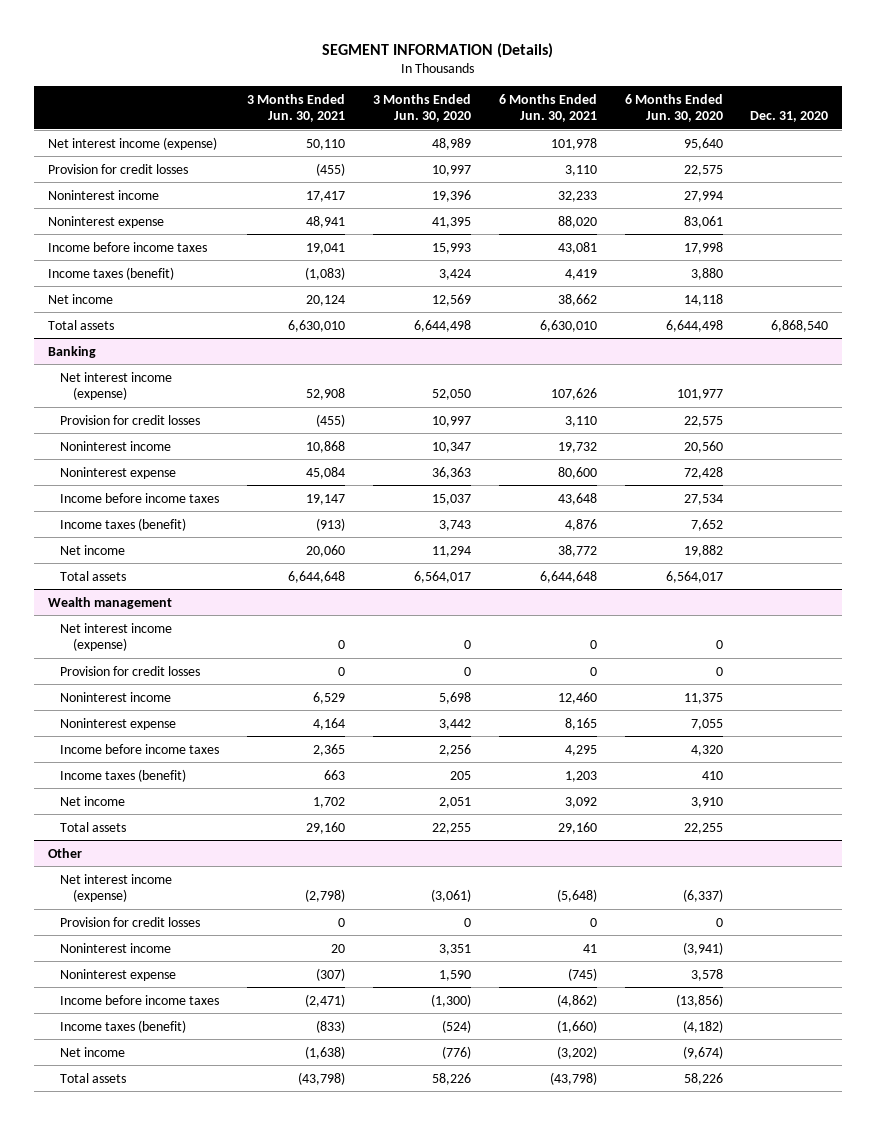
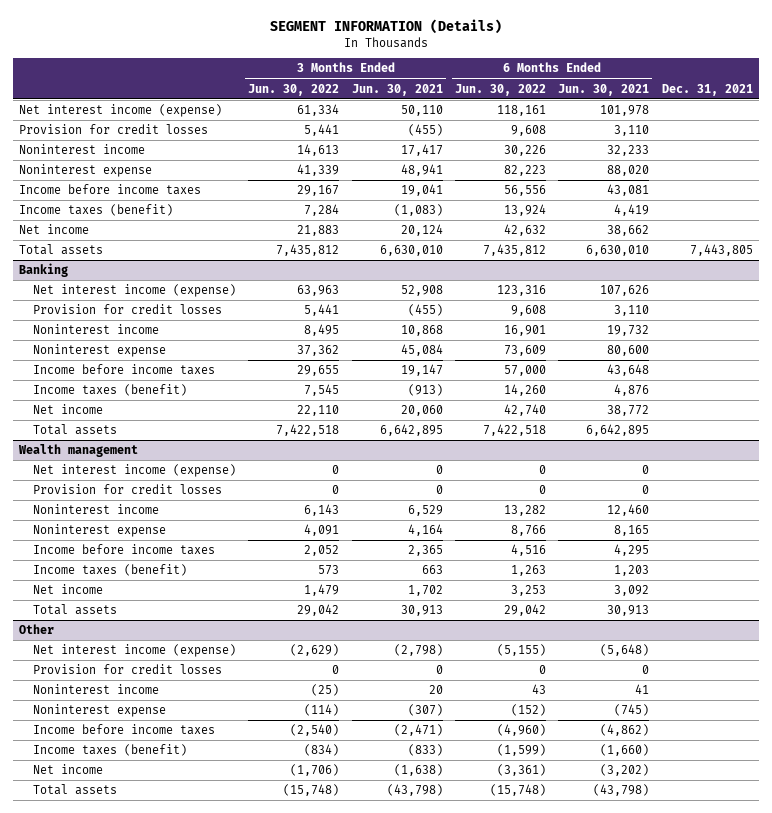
- | 3 Months Ended Jun. 30, 2021 | 3 Months Ended Jun. 30, 2020 | 6 Months Ended Jun. 30, 2021 | 6 Months Ended Jun. 30, 2020 | Dec. 31, 2020
+ | 3 Months Ended Jun. 30, 2022 | 3 Months Ended Jun. 30, 2021 | 6 Months Ended Jun. 30, 2022 | 6 Months Ended Jun. 30, 2021 | Dec. 31, 2021
@ Banking
- Total assets | 6,644,648 | 6,564,017 | 6,644,648 | 6,564,017 |
+ Total assets | 7,422,518 | 6,642,895 | 7,422,518 | 6,642,895 |
@ Wealth management
- Total assets | 29,160 | 22,255 | 29,160 | 22,255 |
+ Total assets | 29,042 | 30,913 | 29,042 | 30,913 |

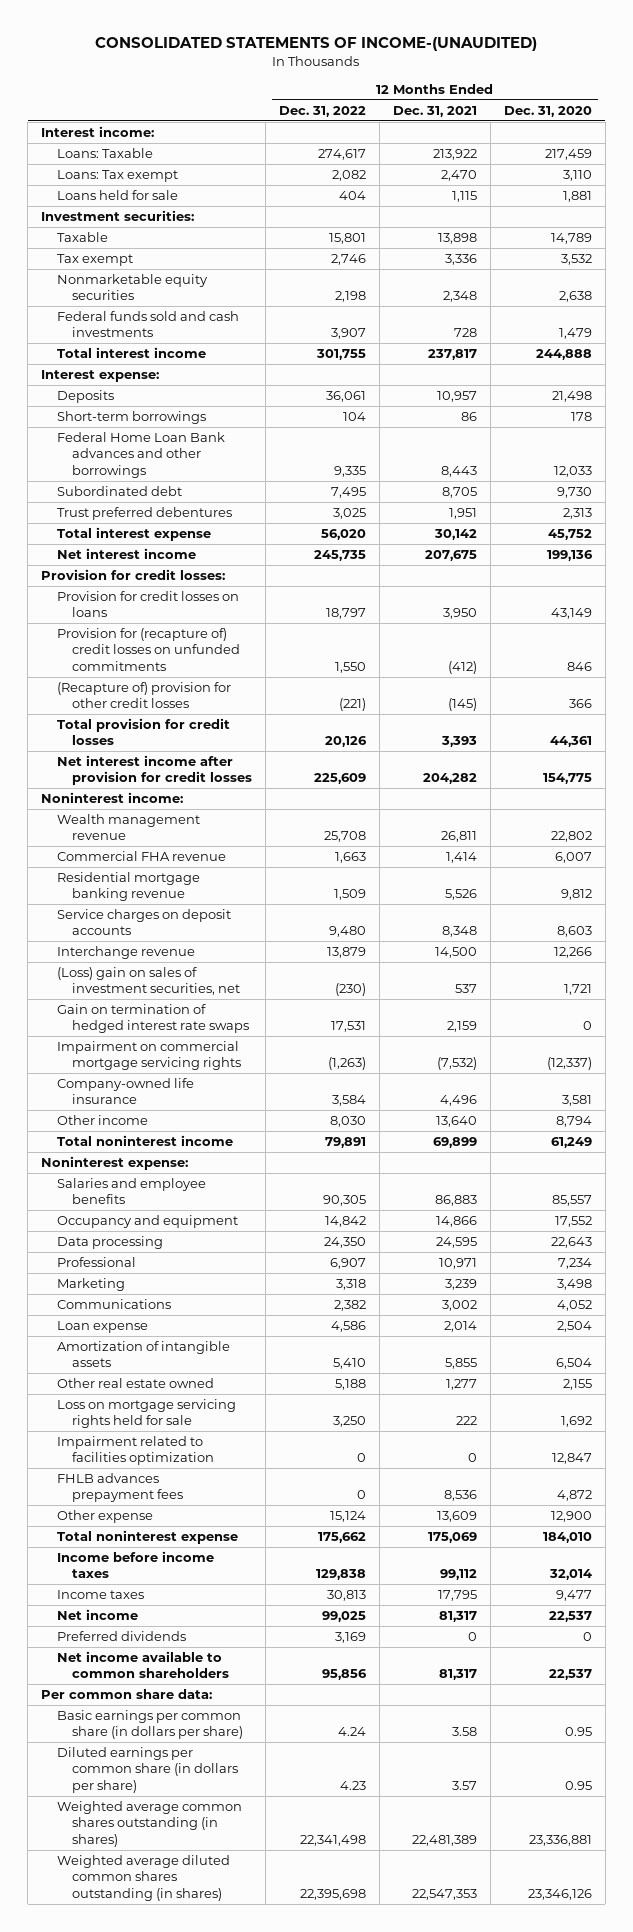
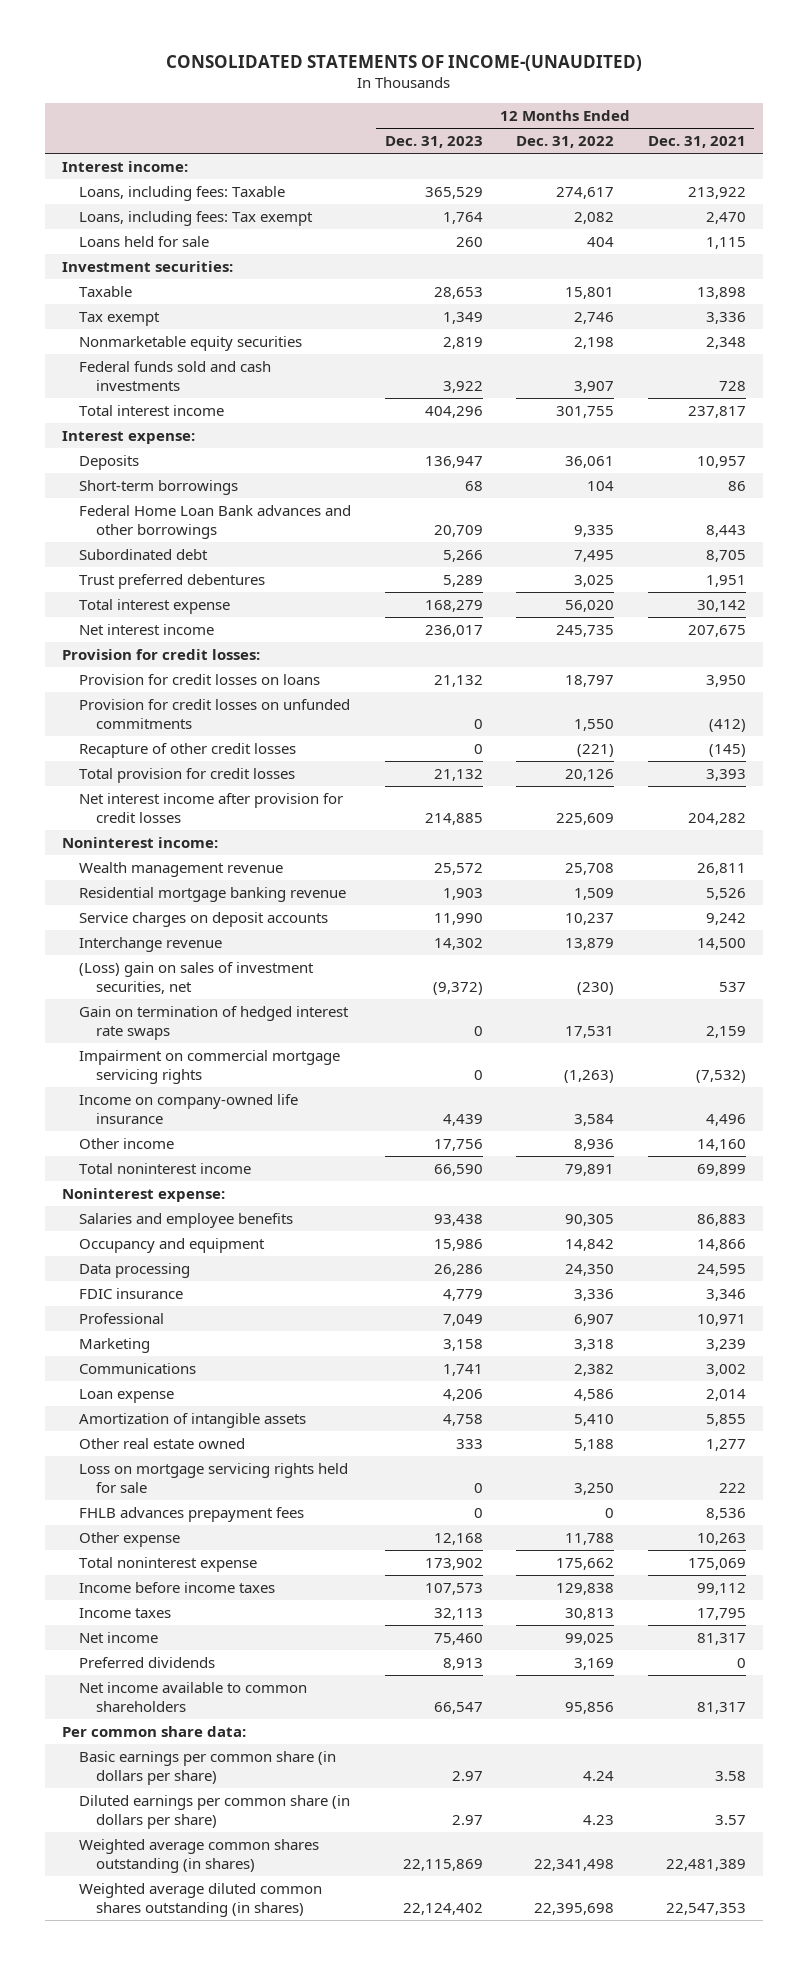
- | 12 Months Ended Dec. 31, 2022 | 12 Months Ended Dec. 31, 2021 | 12 Months Ended Dec. 31, 2020
+ | 12 Months Ended Dec. 31, 2023 | 12 Months Ended Dec. 31, 2022 | 12 Months Ended Dec. 31, 2021
- Loans: Taxable | 274,617 | 213,922 | 217,459
- Loans: Tax exempt | 2,082 | 2,470 | 3,110
+ Loans, including fees: Taxable | 365,529 | 274,617 | 213,922
+ Loans, including fees: Tax exempt | 1,764 | 2,082 | 2,470
- Provision for (recapture of) credit losses on unfunded commitments | 1,550 | (412) | 846
- (Recapture of) provision for other credit losses | (221) | (145) | 366
+ Provision for credit losses on unfunded commitments | 0 | 1,550 | (412)
+ Recapture of other credit losses | 0 | (221) | (145)
- Commercial FHA revenue | 1,663 | 1,414 | 6,007
- Service charges on deposit accounts | 9,480 | 8,348 | 8,603
+ Service charges on deposit accounts | 11,990 | 10,237 | 9,242
- Company-owned life insurance | 3,584 | 4,496 | 3,581
- Other income | 8,030 | 13,640 | 8,794
+ Income on company-owned life insurance | 4,439 | 3,584 | 4,496
+ Other income | 17,756 | 8,936 | 14,160
+ FDIC insurance | 4,779 | 3,336 | 3,346
- Impairment related to facilities optimization | 0 | 0 | 12,847
- Other expense | 15,124 | 13,609 | 12,900
+ Other expense | 12,168 | 11,788 | 10,263

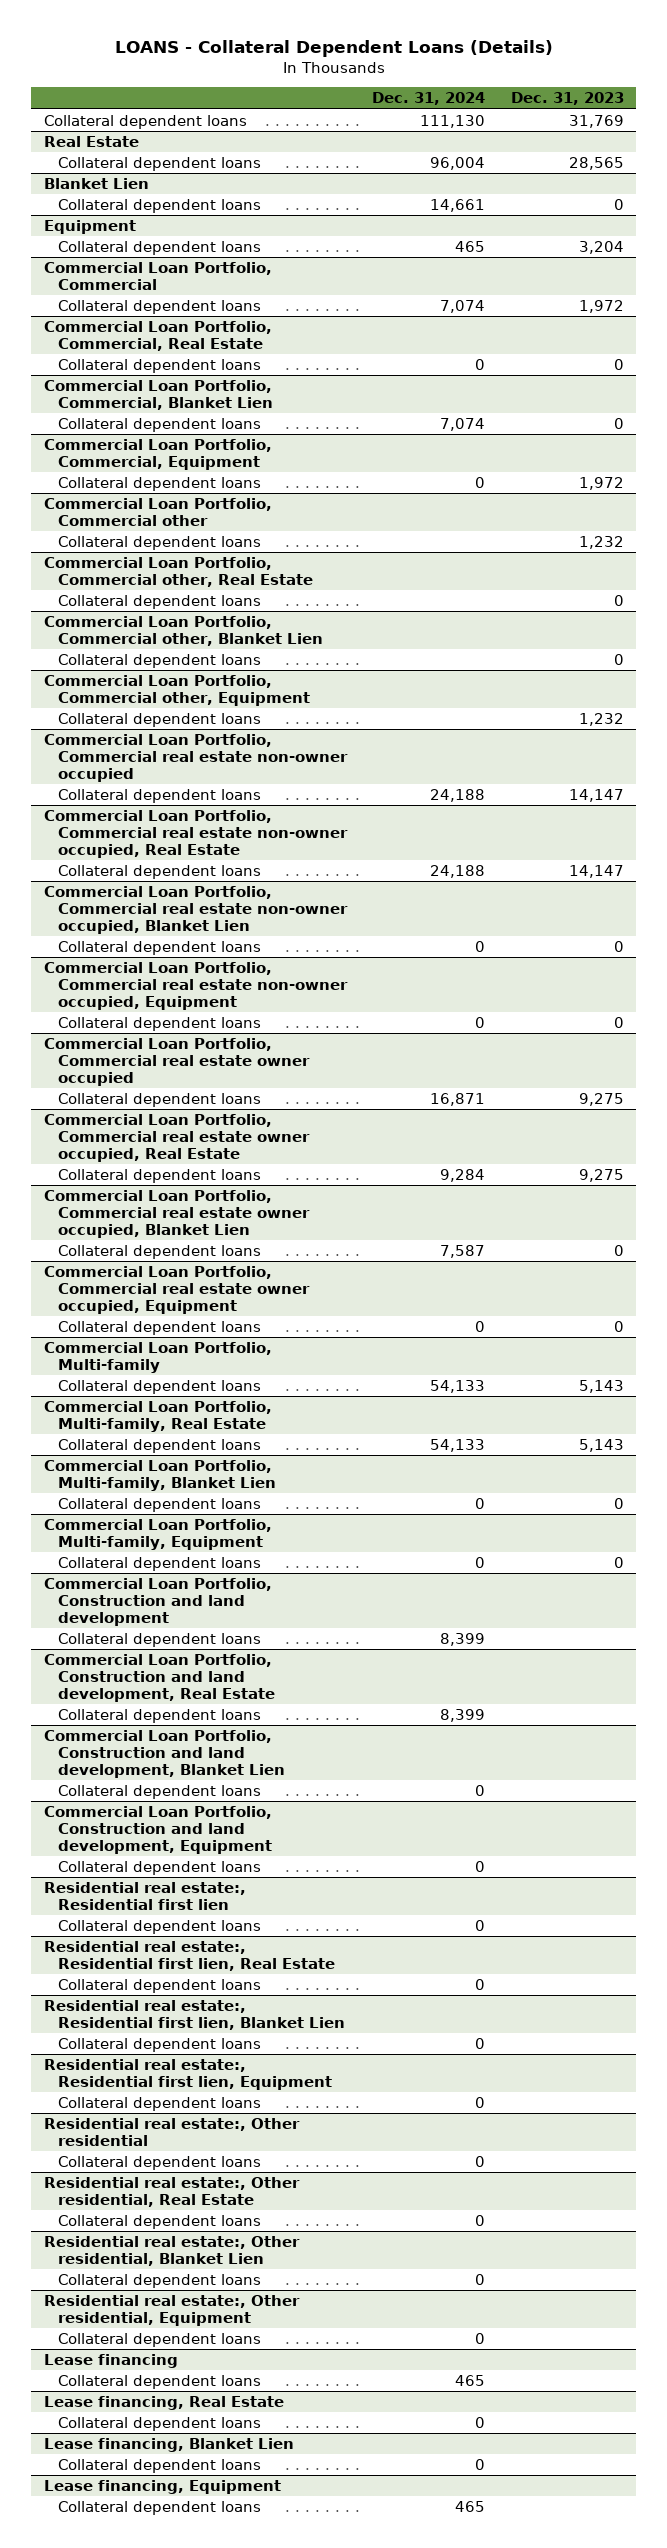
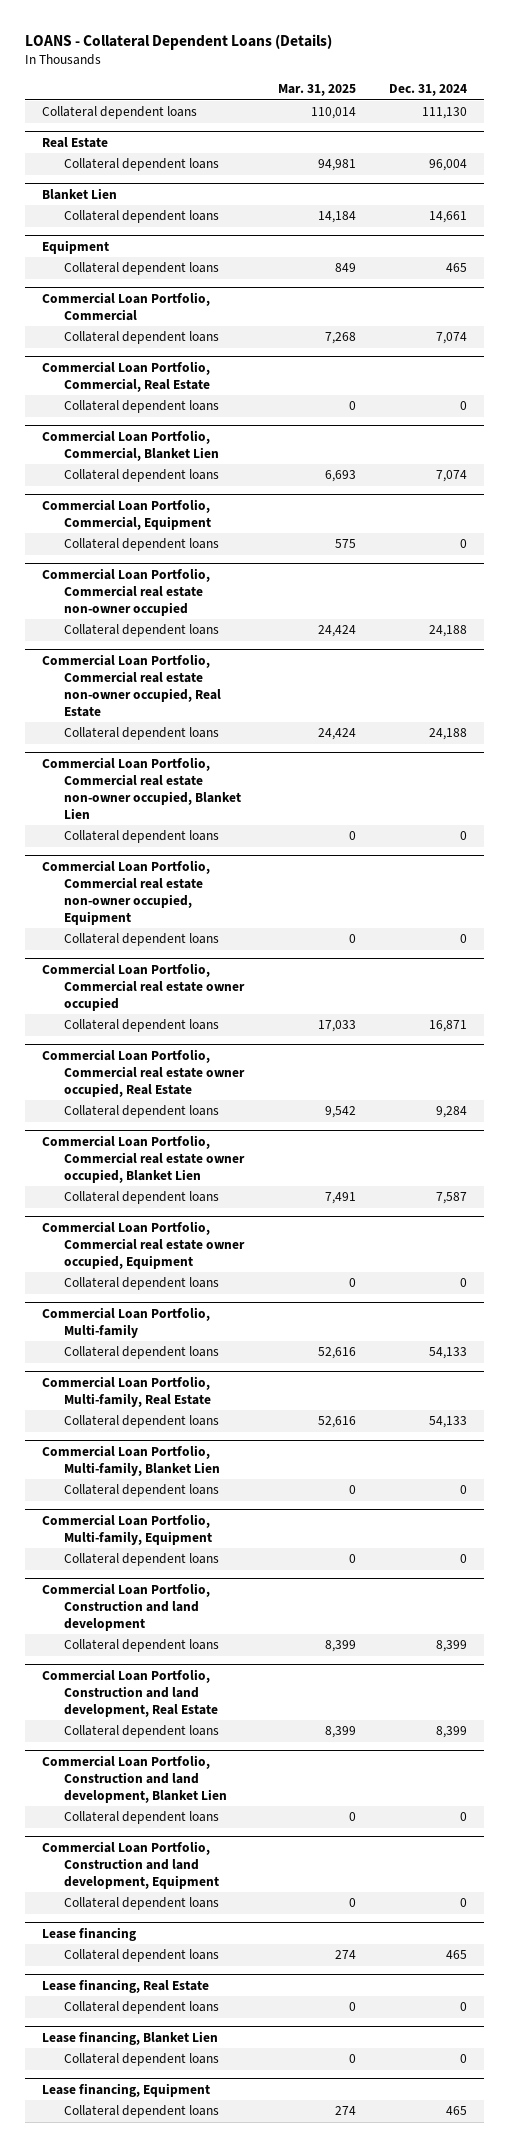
- | Dec. 31, 2024 | Dec. 31, 2023
+ | Mar. 31, 2025 | Dec. 31, 2024
- Commercial Loan Portfolio, Commercial other
- Collateral dependent loans | | 1,232
- Commercial Loan Portfolio, Commercial other, Real Estate
- Collateral dependent loans | | 0
- Commercial Loan Portfolio, Commercial other, Blanket Lien
- Collateral dependent loans | | 0
- Commercial Loan Portfolio, Commercial other, Equipment
- Collateral dependent loans | | 1,232
- Residential real estate:, Residential first lien
- Collateral dependent loans | 0 |
- Residential real estate:, Residential first lien, Real Estate
- Collateral dependent loans | 0 |
- Residential real estate:, Residential first lien, Blanket Lien
- Collateral dependent loans | 0 |
- Residential real estate:, Residential first lien, Equipment
- Collateral dependent loans | 0 |
- Residential real estate:, Other residential
- Collateral dependent loans | 0 |
- Residential real estate:, Other residential, Real Estate
- Collateral dependent loans | 0 |
- Residential real estate:, Other residential, Blanket Lien
- Collateral dependent loans | 0 |
- Residential real estate:, Other residential, Equipment
- Collateral dependent loans | 0 |

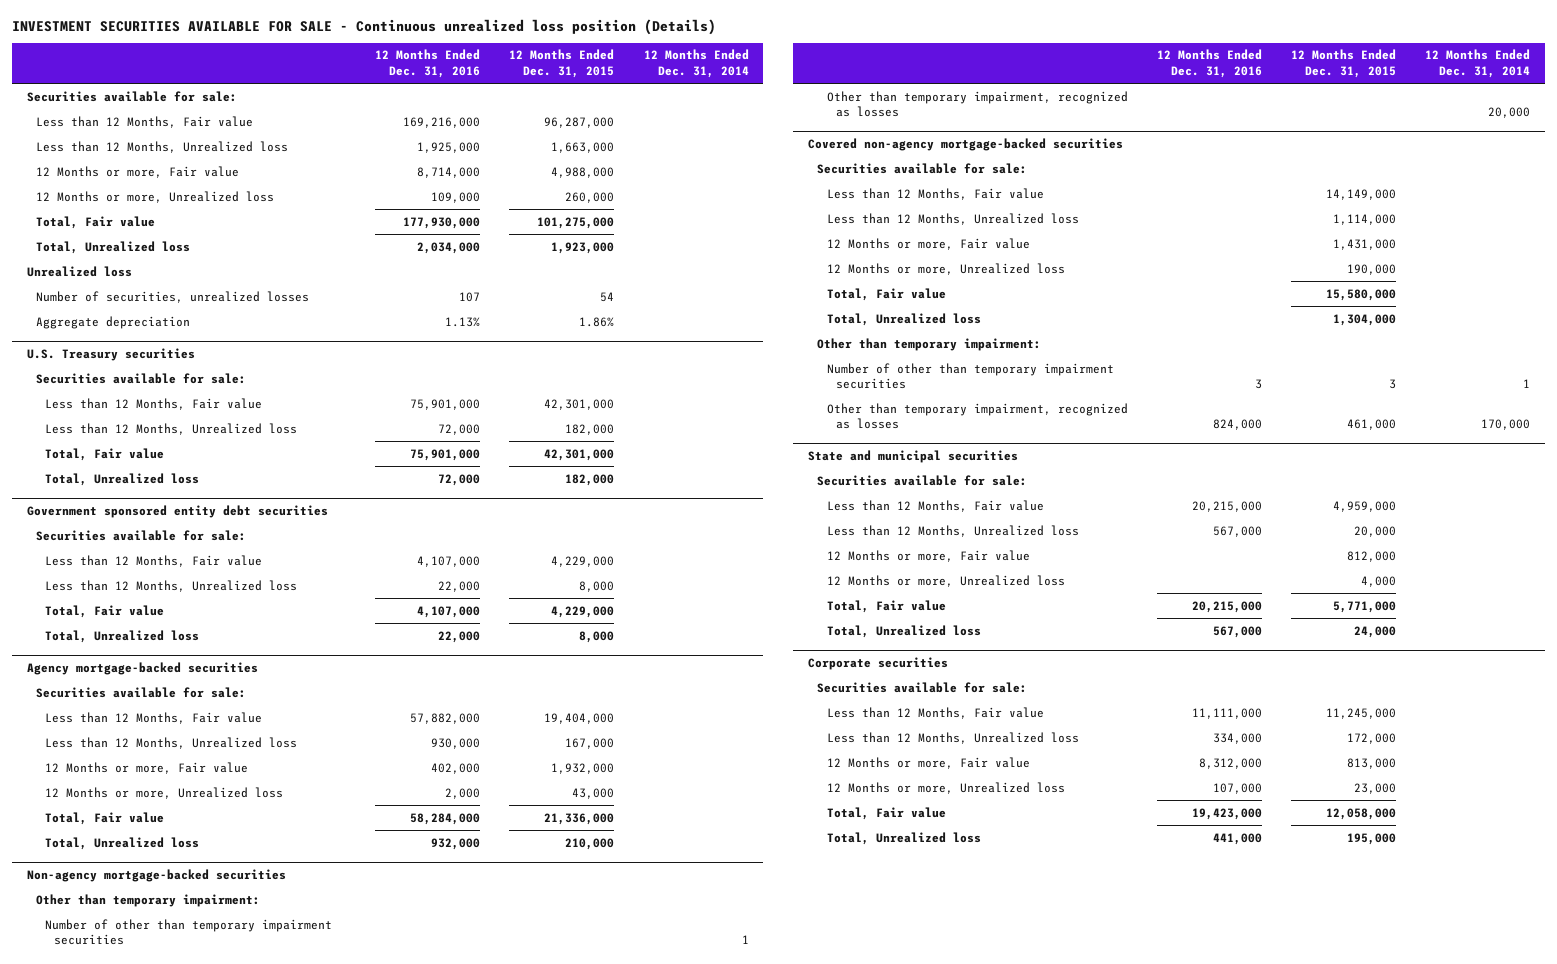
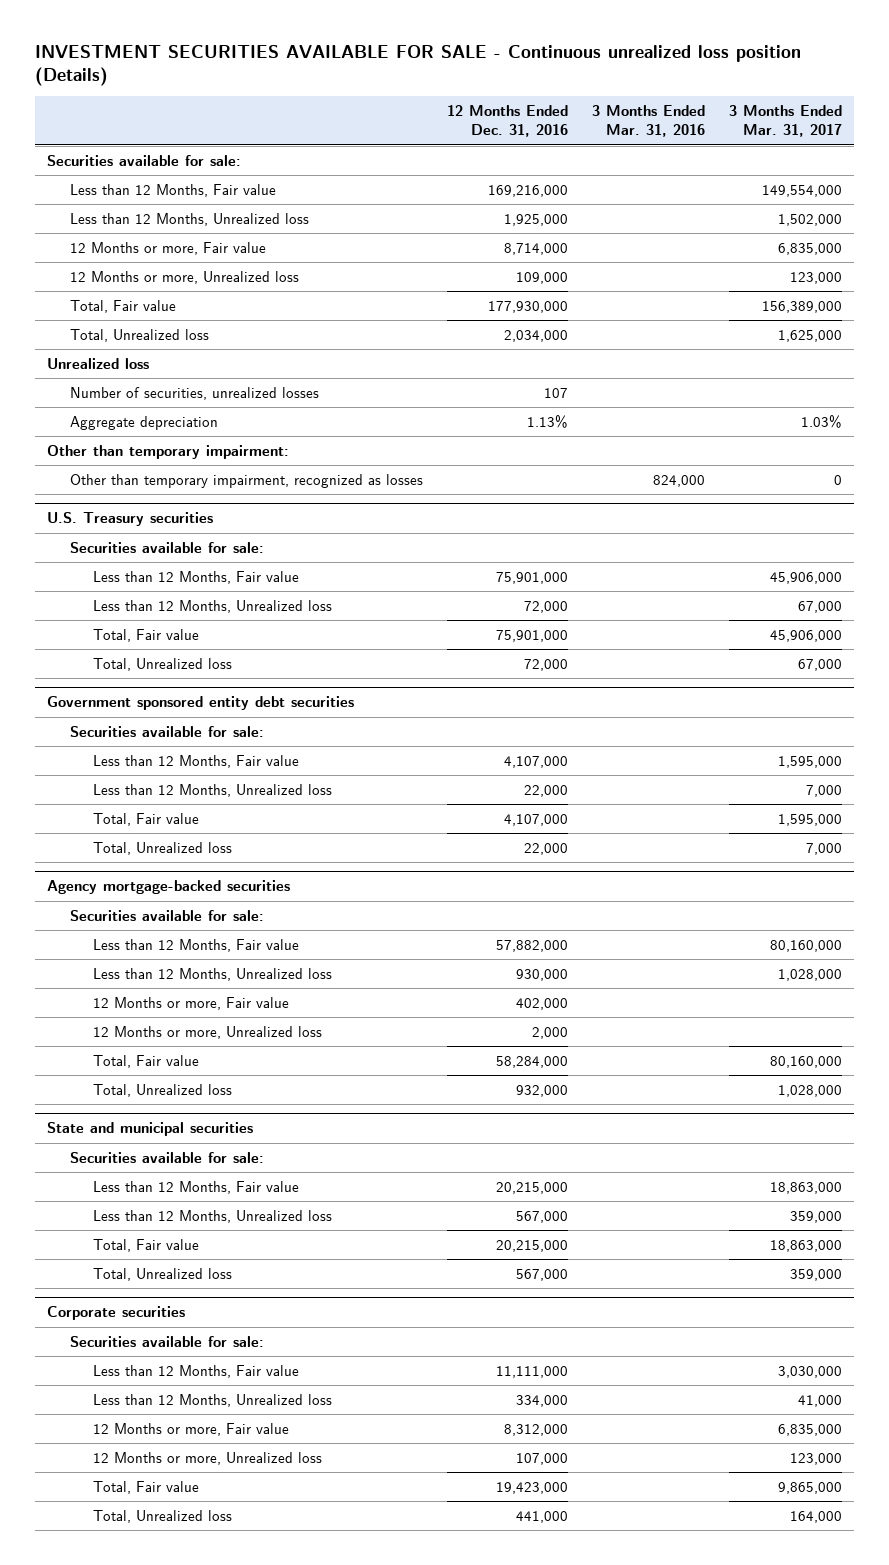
- | 12 Months Ended Dec. 31, 2016 | 12 Months Ended Dec. 31, 2015 | 12 Months Ended Dec. 31, 2014
+ | 12 Months Ended Dec. 31, 2016 | 3 Months Ended Mar. 31, 2016 | 3 Months Ended Mar. 31, 2017
+ Other than temporary impairment:
+ Other than temporary impairment, recognized as losses | | 824,000 | 0
- Non-agency mortgage-backed securities
- Other than temporary impairment:
- Number of other than temporary impairment securities | | | 1
- Other than temporary impairment, recognized as losses | | | 20,000
- Covered non-agency mortgage-backed securities
- Securities available for sale:
- Less than 12 Months, Fair value | | 14,149,000 |
- Less than 12 Months, Unrealized loss | | 1,114,000 |
- 12 Months or more, Fair value | | 1,431,000 |
- 12 Months or more, Unrealized loss | | 190,000 |
- Total, Fair value | | 15,580,000 |
- Total, Unrealized loss | | 1,304,000 |
- Other than temporary impairment:
- Number of other than temporary impairment securities | 3 | 3 | 1
- Other than temporary impairment, recognized as losses | 824,000 | 461,000 | 170,000
@ State and municipal securities
- 12 Months or more, Fair value | | 812,000 |
- 12 Months or more, Unrealized loss | | 4,000 |

